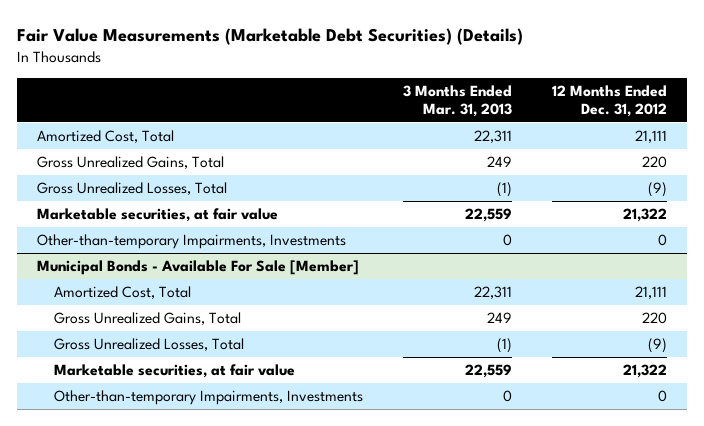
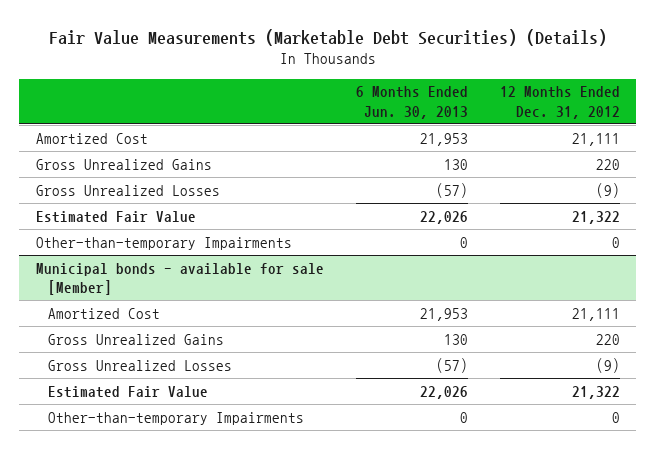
- | 3 Months Ended Mar. 31, 2013 | 12 Months Ended Dec. 31, 2012
+ | 6 Months Ended Jun. 30, 2013 | 12 Months Ended Dec. 31, 2012
- Amortized Cost, Total | 22,311 | 21,111
- Gross Unrealized Gains, Total | 249 | 220
- Gross Unrealized Losses, Total | (1) | (9)
- Marketable securities, at fair value | 22,559 | 21,322
- Other-than-temporary Impairments, Investments | 0 | 0
- Municipal Bonds - Available For Sale [Member]
- Amortized Cost, Total | 22,311 | 21,111
- Gross Unrealized Gains, Total | 249 | 220
- Gross Unrealized Losses, Total | (1) | (9)
- Marketable securities, at fair value | 22,559 | 21,322
- Other-than-temporary Impairments, Investments | 0 | 0
+ Amortized Cost | 21,953 | 21,111
+ Gross Unrealized Gains | 130 | 220
+ Gross Unrealized Losses | (57) | (9)
+ Estimated Fair Value | 22,026 | 21,322
+ Other-than-temporary Impairments | 0 | 0
+ Municipal bonds - available for sale [Member]
+ Amortized Cost | 21,953 | 21,111
+ Gross Unrealized Gains | 130 | 220
+ Gross Unrealized Losses | (57) | (9)
+ Estimated Fair Value | 22,026 | 21,322
+ Other-than-temporary Impairments | 0 | 0

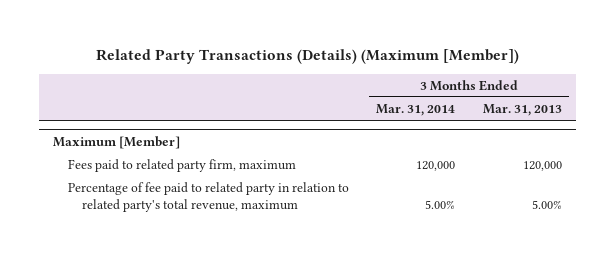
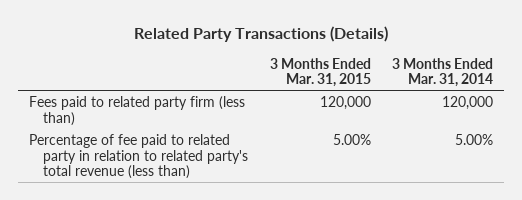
- Related Party Transactions (Details) (Maximum [Member])
+ Related Party Transactions (Details)
- | 3 Months Ended Mar. 31, 2014 | 3 Months Ended Mar. 31, 2013
+ | 3 Months Ended Mar. 31, 2015 | 3 Months Ended Mar. 31, 2014
- Maximum [Member]
- Fees paid to related party firm, maximum | 120,000 | 120,000
- Percentage of fee paid to related party in relation to related party's total revenue, maximum | 5.00% | 5.00%
+ Fees paid to related party firm (less than) | 120,000 | 120,000
+ Percentage of fee paid to related party in relation to related party's total revenue (less than) | 5.00% | 5.00%

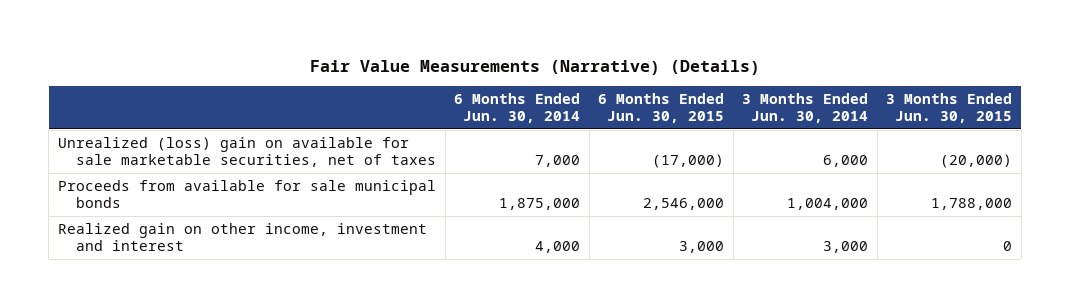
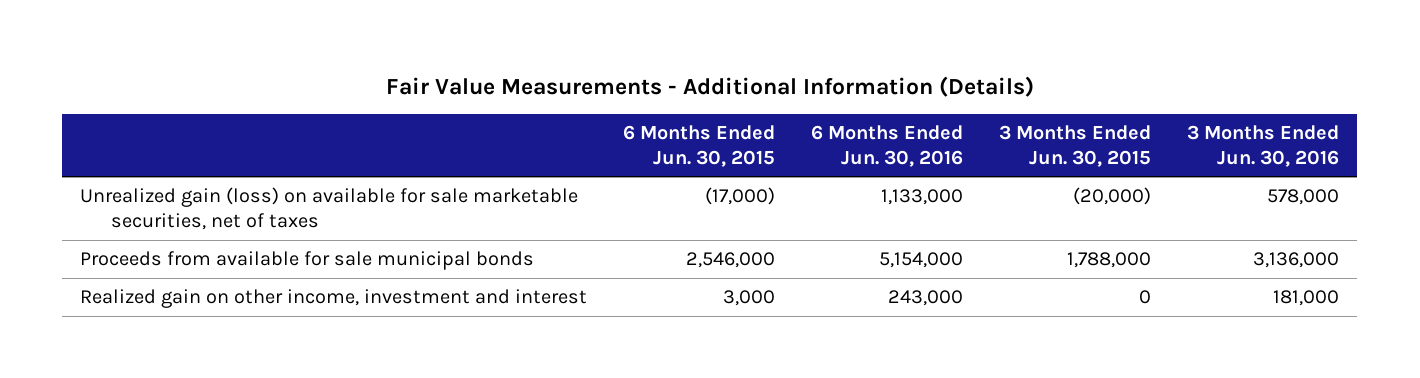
- Fair Value Measurements (Narrative) (Details)
+ Fair Value Measurements - Additional Information (Details)
- | 6 Months Ended Jun. 30, 2014 | 6 Months Ended Jun. 30, 2015 | 3 Months Ended Jun. 30, 2014 | 3 Months Ended Jun. 30, 2015
+ | 6 Months Ended Jun. 30, 2015 | 6 Months Ended Jun. 30, 2016 | 3 Months Ended Jun. 30, 2015 | 3 Months Ended Jun. 30, 2016
- Unrealized (loss) gain on available for sale marketable securities, net of taxes | 7,000 | (17,000) | 6,000 | (20,000)
+ Unrealized gain (loss) on available for sale marketable securities, net of taxes | (17,000) | 1,133,000 | (20,000) | 578,000

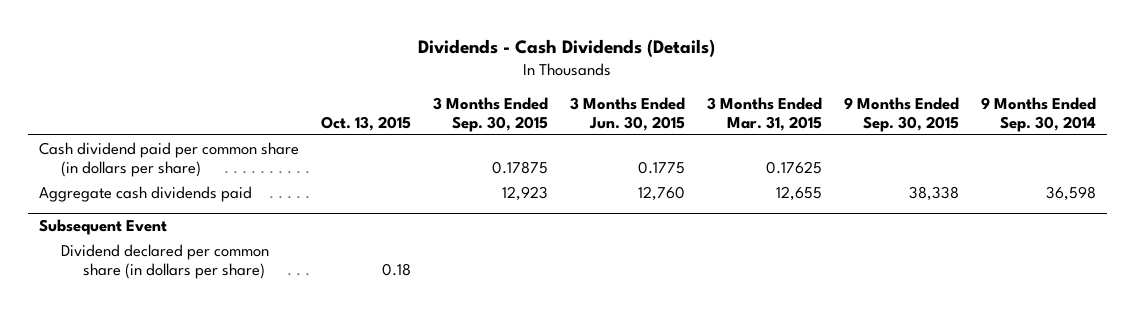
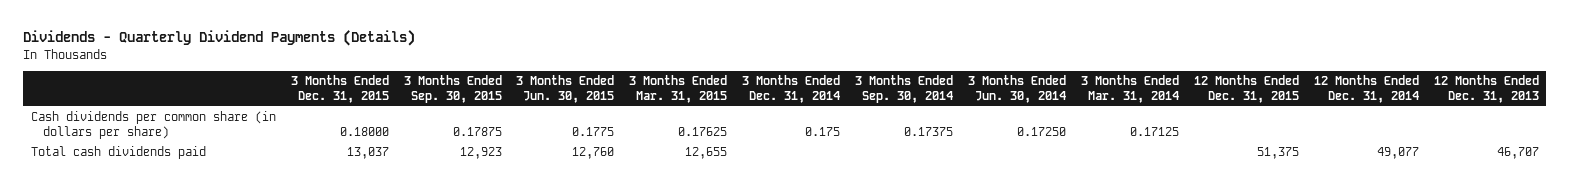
- Dividends - Cash Dividends (Details)
+ Dividends - Quarterly Dividend Payments (Details)
- | Oct. 13, 2015 | 3 Months Ended Sep. 30, 2015 | 3 Months Ended Jun. 30, 2015 | 3 Months Ended Mar. 31, 2015 | 9 Months Ended Sep. 30, 2015 | 9 Months Ended Sep. 30, 2014
+ | 3 Months Ended Dec. 31, 2015 | 3 Months Ended Sep. 30, 2015 | 3 Months Ended Jun. 30, 2015 | 3 Months Ended Mar. 31, 2015 | 3 Months Ended Dec. 31, 2014 | 3 Months Ended Sep. 30, 2014 | 3 Months Ended Jun. 30, 2014 | 3 Months Ended Mar. 31, 2014 | 12 Months Ended Dec. 31, 2015 | 12 Months Ended Dec. 31, 2014 | 12 Months Ended Dec. 31, 2013
- Cash dividend paid per common share (in dollars per share) | | 0.17875 | 0.1775 | 0.17625 | |
- Aggregate cash dividends paid | | 12,923 | 12,760 | 12,655 | 38,338 | 36,598
- Subsequent Event
- Dividend declared per common share (in dollars per share) | 0.18 | | | | |
+ Cash dividends per common share (in dollars per share) | 0.18000 | 0.17875 | 0.1775 | 0.17625 | 0.175 | 0.17375 | 0.17250 | 0.17125 | | |
+ Total cash dividends paid | 13,037 | 12,923 | 12,760 | 12,655 | | | | | 51,375 | 49,077 | 46,707

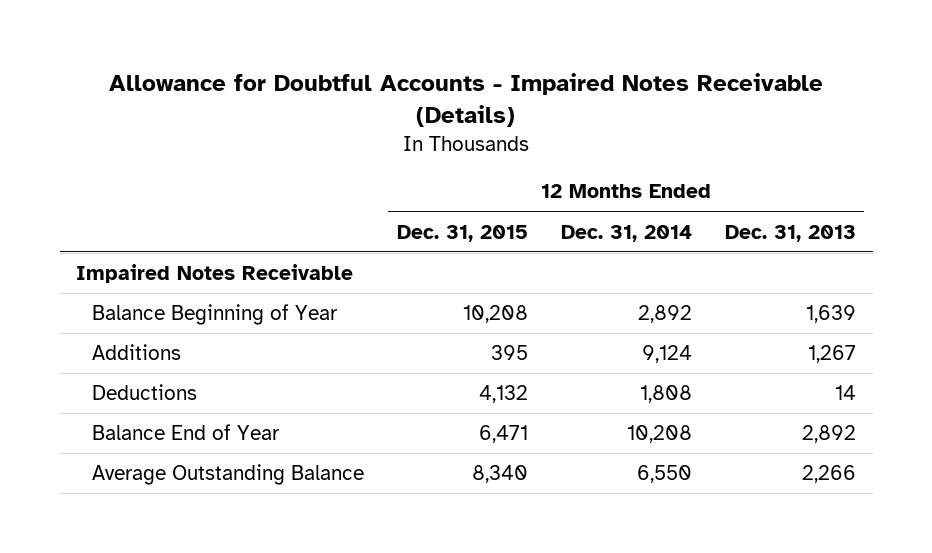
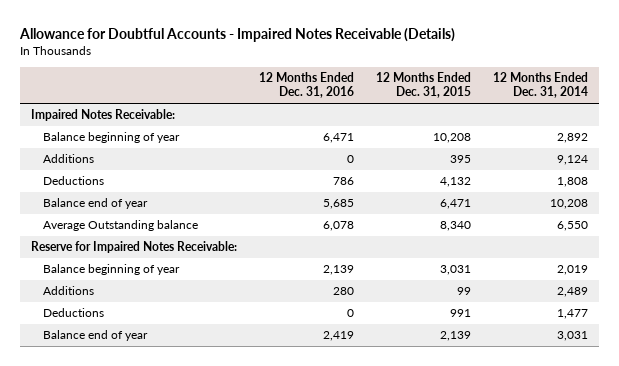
- | 12 Months Ended Dec. 31, 2015 | 12 Months Ended Dec. 31, 2014 | 12 Months Ended Dec. 31, 2013
+ | 12 Months Ended Dec. 31, 2016 | 12 Months Ended Dec. 31, 2015 | 12 Months Ended Dec. 31, 2014
- Impaired Notes Receivable
- Balance Beginning of Year | 10,208 | 2,892 | 1,639
+ Impaired Notes Receivable:
+ Balance beginning of year | 6,471 | 10,208 | 2,892
- Balance End of Year | 6,471 | 10,208 | 2,892
- Average Outstanding Balance | 8,340 | 6,550 | 2,266
+ Balance end of year | 5,685 | 6,471 | 10,208
+ Average Outstanding balance | 6,078 | 8,340 | 6,550
+ Reserve for Impaired Notes Receivable:
+ Balance beginning of year | 2,139 | 3,031 | 2,019
+ Additions | 280 | 99 | 2,489
+ Deductions | 0 | 991 | 1,477
+ Balance end of year | 2,419 | 2,139 | 3,031

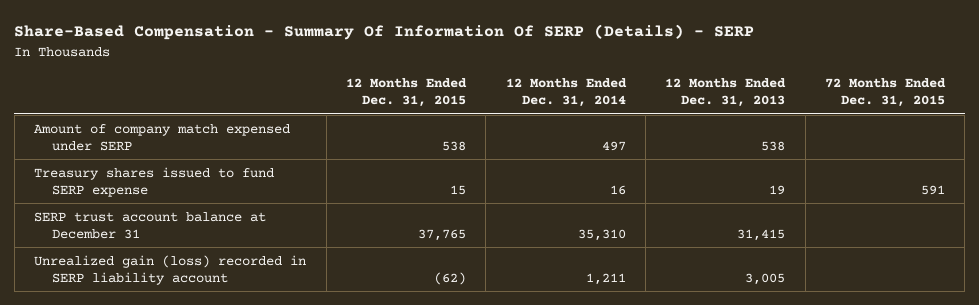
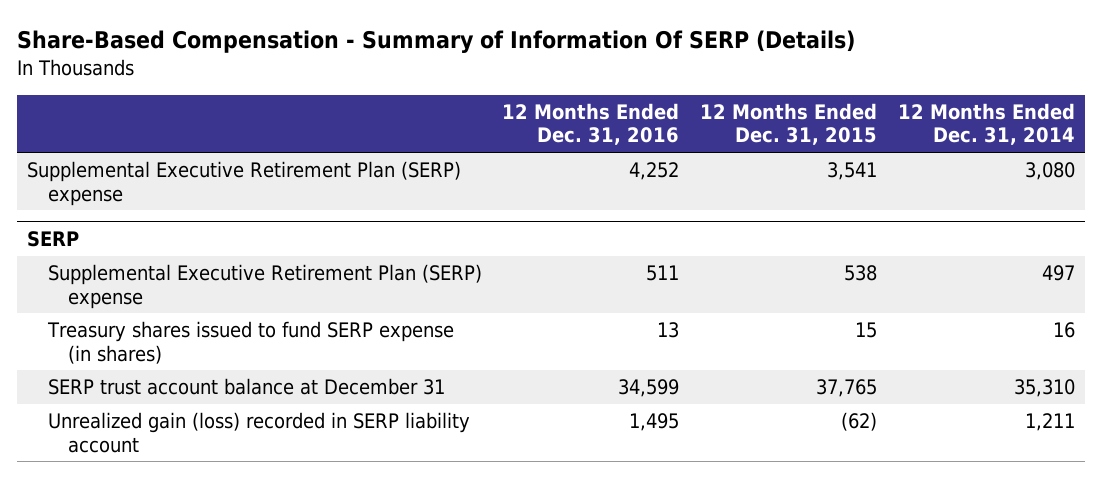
- Share-Based Compensation - Summary Of Information Of SERP (Details) - SERP
+ Share-Based Compensation - Summary of Information Of SERP (Details)
- | 12 Months Ended Dec. 31, 2015 | 12 Months Ended Dec. 31, 2014 | 12 Months Ended Dec. 31, 2013 | 72 Months Ended Dec. 31, 2015
+ | 12 Months Ended Dec. 31, 2016 | 12 Months Ended Dec. 31, 2015 | 12 Months Ended Dec. 31, 2014
- Amount of company match expensed under SERP | 538 | 497 | 538 |
- Treasury shares issued to fund SERP expense | 15 | 16 | 19 | 591
+ Supplemental Executive Retirement Plan (SERP) expense | 4,252 | 3,541 | 3,080
+ SERP
+ Supplemental Executive Retirement Plan (SERP) expense | 511 | 538 | 497
+ Treasury shares issued to fund SERP expense (in shares) | 13 | 15 | 16

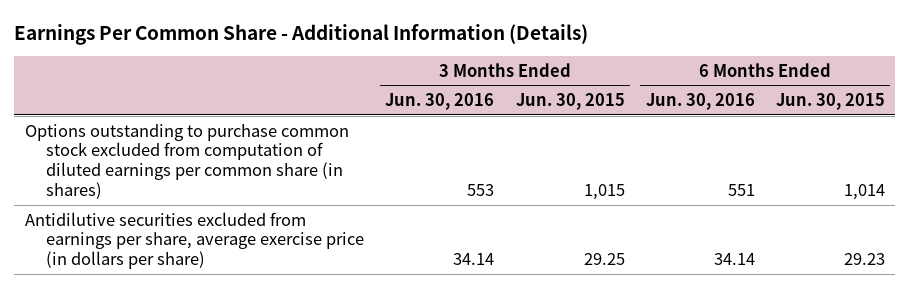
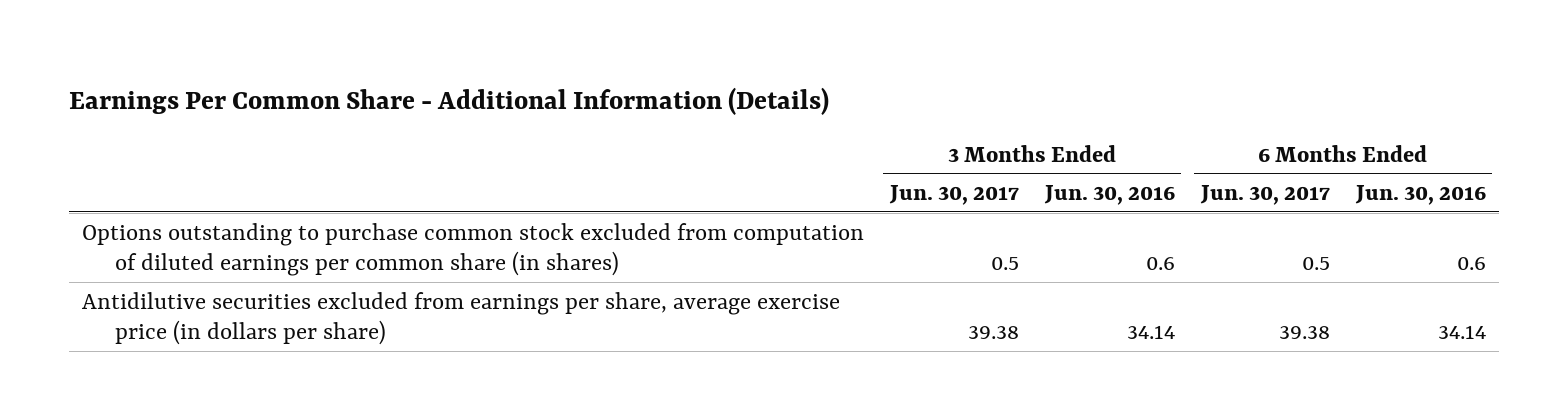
- | 3 Months Ended Jun. 30, 2016 | 3 Months Ended Jun. 30, 2015 | 6 Months Ended Jun. 30, 2016 | 6 Months Ended Jun. 30, 2015
+ | 3 Months Ended Jun. 30, 2017 | 3 Months Ended Jun. 30, 2016 | 6 Months Ended Jun. 30, 2017 | 6 Months Ended Jun. 30, 2016
- Options outstanding to purchase common stock excluded from computation of diluted earnings per common share (in shares) | 553 | 1,015 | 551 | 1,014
+ Options outstanding to purchase common stock excluded from computation of diluted earnings per common share (in shares) | 0.5 | 0.6 | 0.5 | 0.6

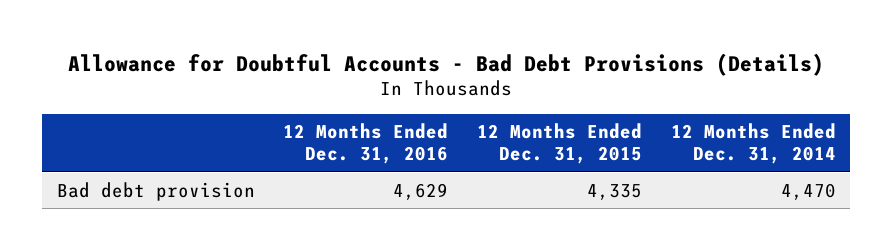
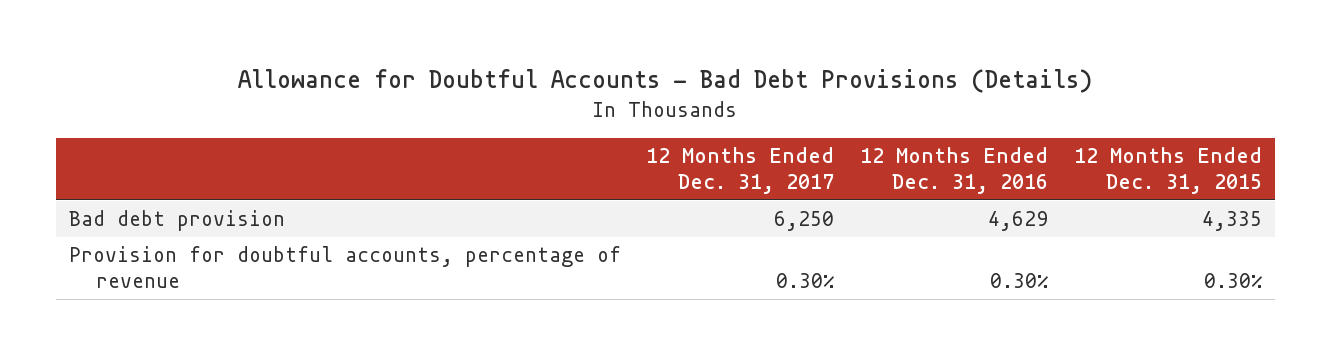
- | 12 Months Ended Dec. 31, 2016 | 12 Months Ended Dec. 31, 2015 | 12 Months Ended Dec. 31, 2014
+ | 12 Months Ended Dec. 31, 2017 | 12 Months Ended Dec. 31, 2016 | 12 Months Ended Dec. 31, 2015
+ Provision for doubtful accounts, percentage of revenue | 0.30% | 0.30% | 0.30%

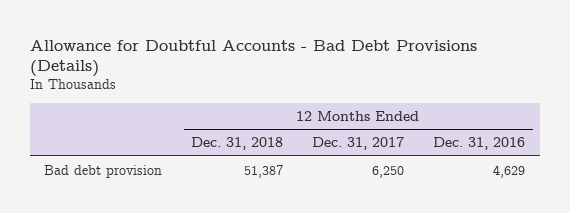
- | 12 Months Ended Dec. 31, 2017 | 12 Months Ended Dec. 31, 2016 | 12 Months Ended Dec. 31, 2015
+ | 12 Months Ended Dec. 31, 2018 | 12 Months Ended Dec. 31, 2017 | 12 Months Ended Dec. 31, 2016
- Provision for doubtful accounts, percentage of revenue | 0.30% | 0.30% | 0.30%

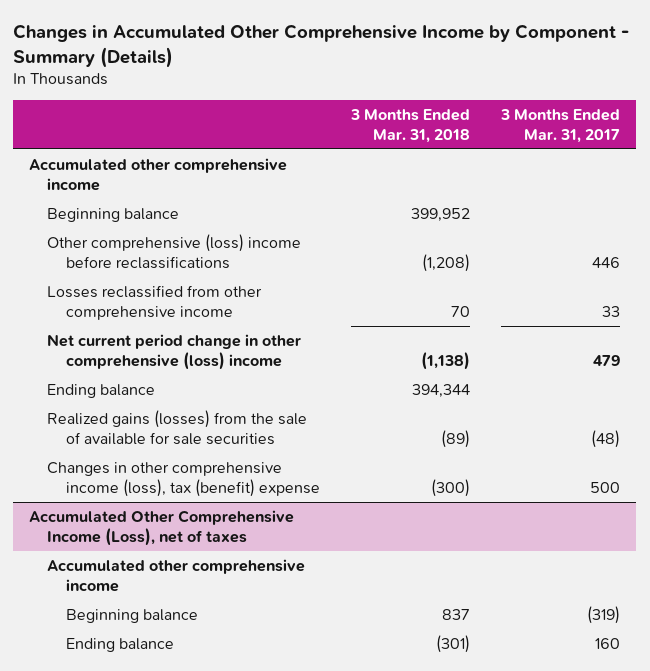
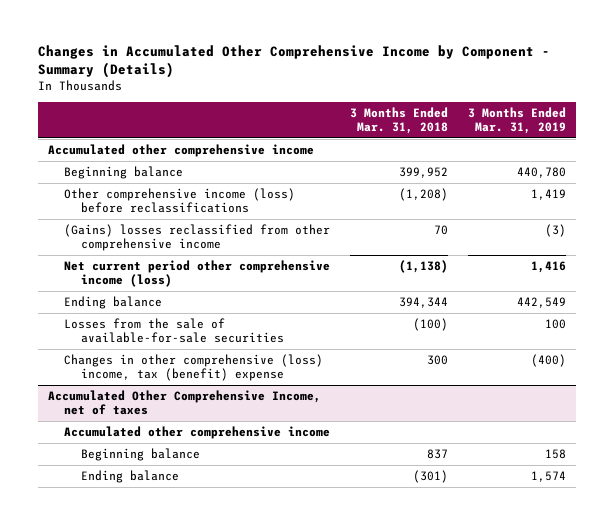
- | 3 Months Ended Mar. 31, 2018 | 3 Months Ended Mar. 31, 2017
+ | 3 Months Ended Mar. 31, 2018 | 3 Months Ended Mar. 31, 2019
- Other comprehensive (loss) income before reclassifications | (1,208) | 446
- Losses reclassified from other comprehensive income | 70 | 33
- Net current period change in other comprehensive (loss) income | (1,138) | 479
+ Other comprehensive income (loss) before reclassifications | (1,208) | 1,419
+ (Gains) losses reclassified from other comprehensive income | 70 | (3)
+ Net current period other comprehensive income (loss) | (1,138) | 1,416
- Realized gains (losses) from the sale of available for sale securities | (89) | (48)
- Changes in other comprehensive income (loss), tax (benefit) expense | (300) | 500
- Accumulated Other Comprehensive Income (Loss), net of taxes
+ Losses from the sale of available-for-sale securities | (100) | 100
+ Changes in other comprehensive (loss) income, tax (benefit) expense | 300 | (400)
+ Accumulated Other Comprehensive Income, net of taxes

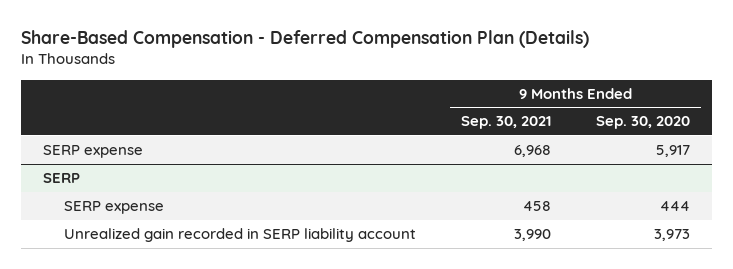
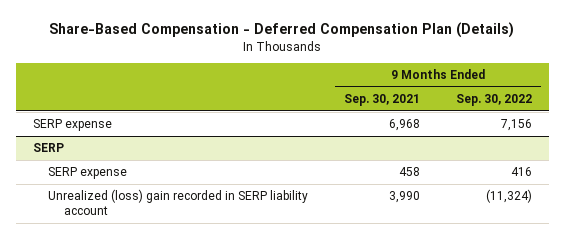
- | 9 Months Ended Sep. 30, 2021 | 9 Months Ended Sep. 30, 2020
+ | 9 Months Ended Sep. 30, 2021 | 9 Months Ended Sep. 30, 2022
@ SERP
- Unrealized gain recorded in SERP liability account | 3,990 | 3,973
+ Unrealized (loss) gain recorded in SERP liability account | 3,990 | (11,324)

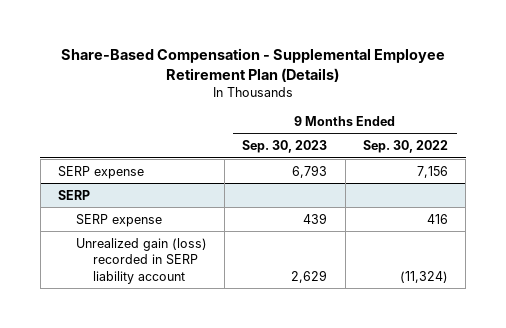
- Share-Based Compensation - Deferred Compensation Plan (Details)
+ Share-Based Compensation - Supplemental Employee Retirement Plan (Details)
- | 9 Months Ended Sep. 30, 2021 | 9 Months Ended Sep. 30, 2022
+ | 9 Months Ended Sep. 30, 2023 | 9 Months Ended Sep. 30, 2022
@ SERP
- Unrealized (loss) gain recorded in SERP liability account | 3,990 | (11,324)
+ Unrealized gain (loss) recorded in SERP liability account | 2,629 | (11,324)

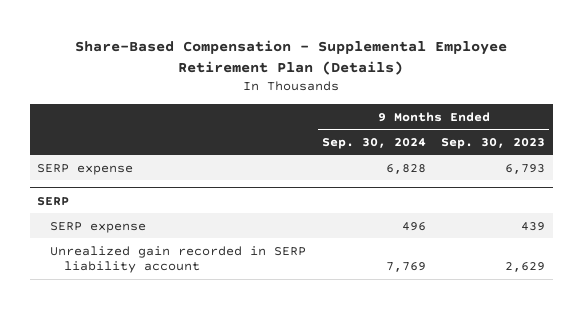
- | 9 Months Ended Sep. 30, 2023 | 9 Months Ended Sep. 30, 2022
+ | 9 Months Ended Sep. 30, 2024 | 9 Months Ended Sep. 30, 2023
@ SERP
- Unrealized gain (loss) recorded in SERP liability account | 2,629 | (11,324)
+ Unrealized gain recorded in SERP liability account | 7,769 | 2,629

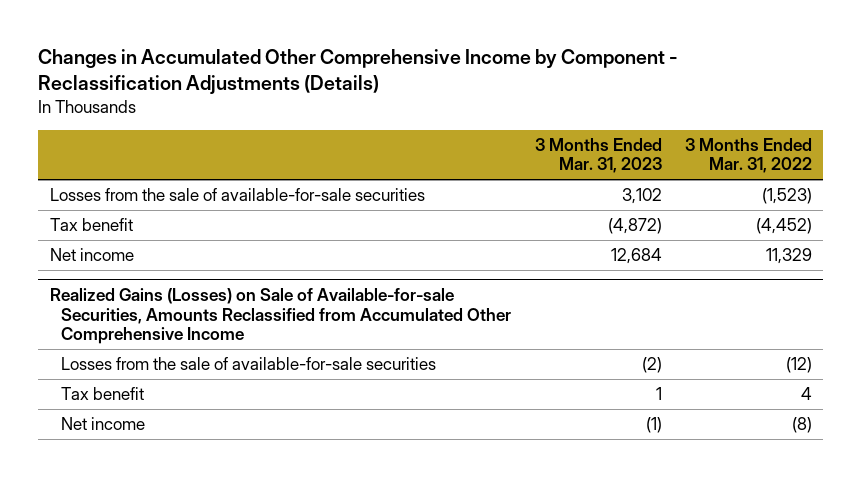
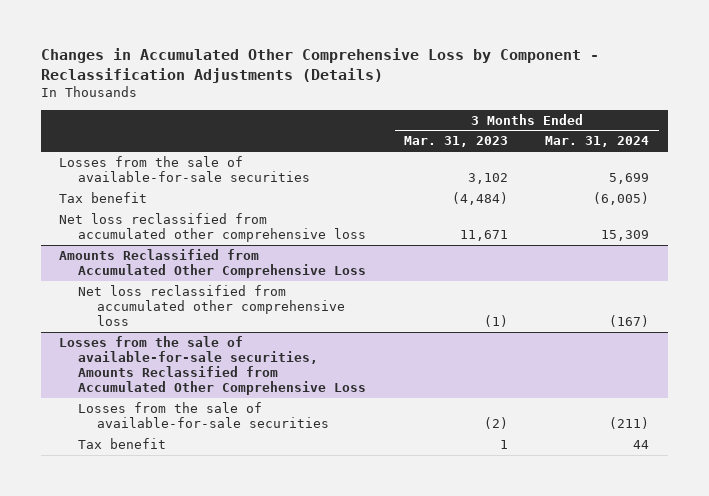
- Changes in Accumulated Other Comprehensive Income by Component - Reclassification Adjustments (Details)
+ Changes in Accumulated Other Comprehensive Loss by Component - Reclassification Adjustments (Details)
- | 3 Months Ended Mar. 31, 2023 | 3 Months Ended Mar. 31, 2022
+ | 3 Months Ended Mar. 31, 2023 | 3 Months Ended Mar. 31, 2024
- Tax benefit | (4,872) | (4,452)
- Net income | 12,684 | 11,329
- Realized Gains (Losses) on Sale of Available-for-sale Securities, Amounts Reclassified from Accumulated Other Comprehensive Income
+ Tax benefit | (4,484) | (6,005)
+ Net loss reclassified from accumulated other comprehensive loss | 11,671 | 15,309
+ Amounts Reclassified from Accumulated Other Comprehensive Loss
+ Net loss reclassified from accumulated other comprehensive loss | (1) | (167)
+ Losses from the sale of available-for-sale securities, Amounts Reclassified from Accumulated Other Comprehensive Loss
- Net income | (1) | (8)

